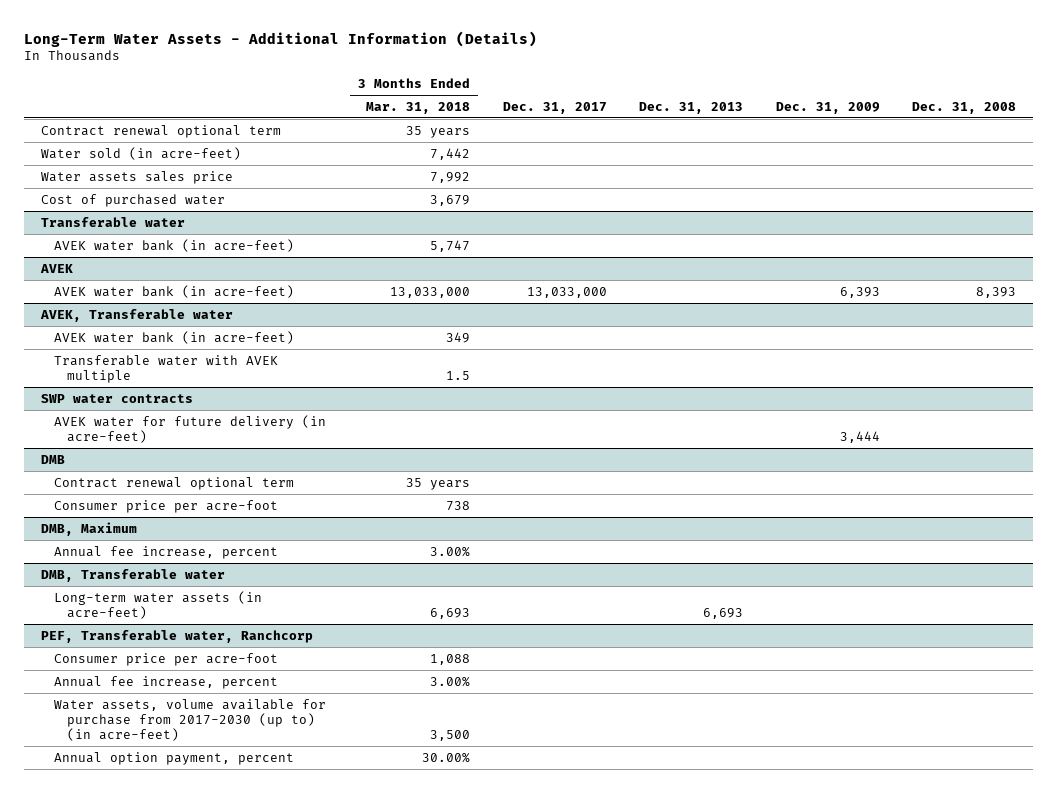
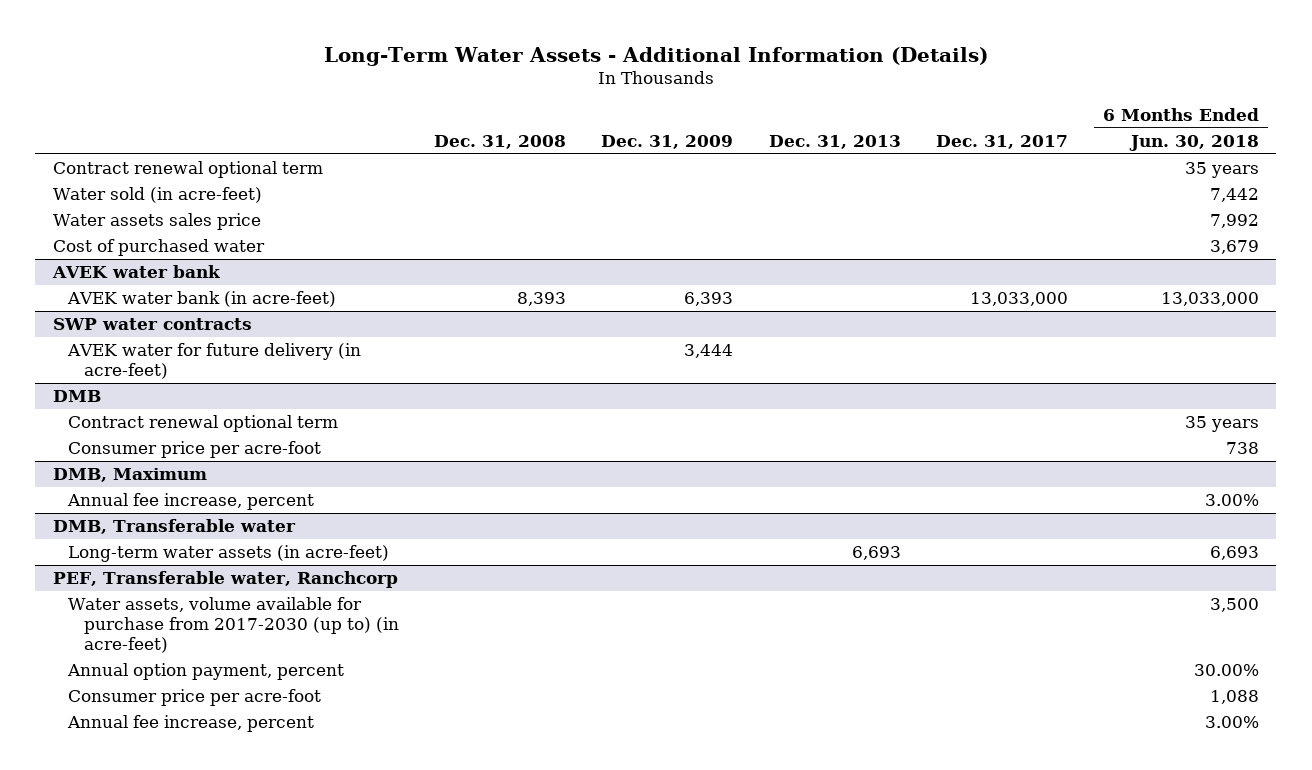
- | 3 Months Ended Mar. 31, 2018 | Dec. 31, 2017 | Dec. 31, 2013 | Dec. 31, 2009 | Dec. 31, 2008
+ | Dec. 31, 2008 | Dec. 31, 2009 | Dec. 31, 2013 | Dec. 31, 2017 | 6 Months Ended Jun. 30, 2018
- Transferable water
- AVEK water bank (in acre-feet) | 5,747 | | | |
- AVEK
+ AVEK water bank
- AVEK, Transferable water
- AVEK water bank (in acre-feet) | 349 | | | |
- Transferable water with AVEK multiple | 1.5 | | | |
@ PEF, Transferable water, Ranchcorp
moved down: Consumer price per acre-foot | | | | | 1,088
moved down: Annual fee increase, percent | | | | | 3.00%

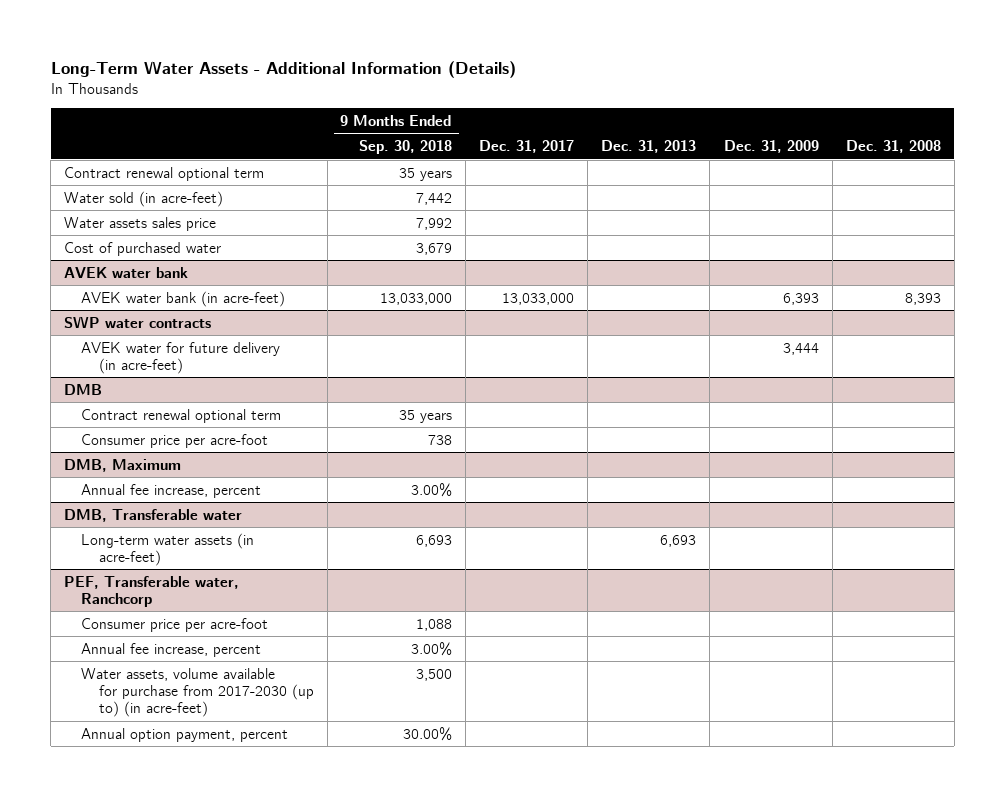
- | Dec. 31, 2008 | Dec. 31, 2009 | Dec. 31, 2013 | Dec. 31, 2017 | 6 Months Ended Jun. 30, 2018
+ | 9 Months Ended Sep. 30, 2018 | Dec. 31, 2017 | Dec. 31, 2013 | Dec. 31, 2009 | Dec. 31, 2008
@ PEF, Transferable water, Ranchcorp
moved down: Water assets, volume available for purchase from 2017-2030 (up to) (in acre-feet) | 3,500 | | | |
moved down: Annual option payment, percent | 30.00% | | | |

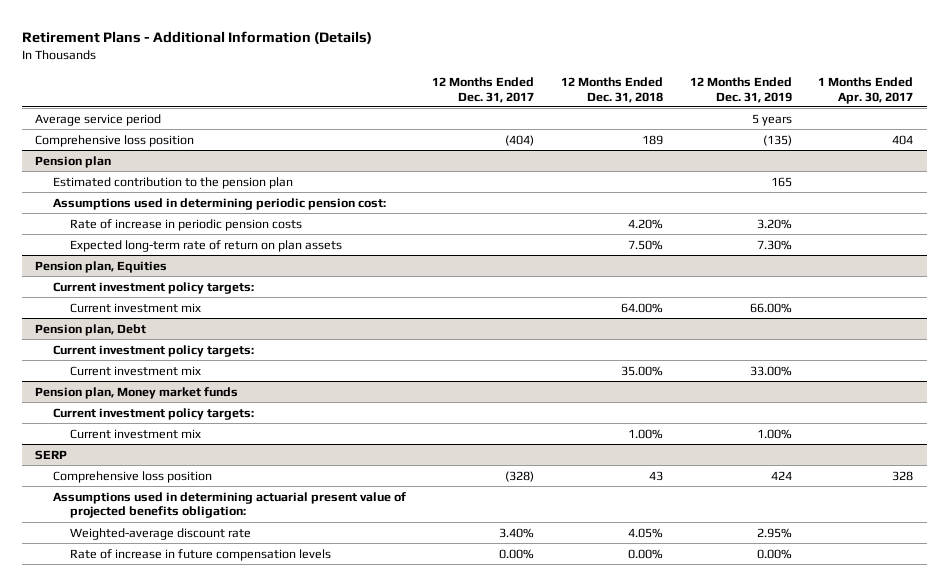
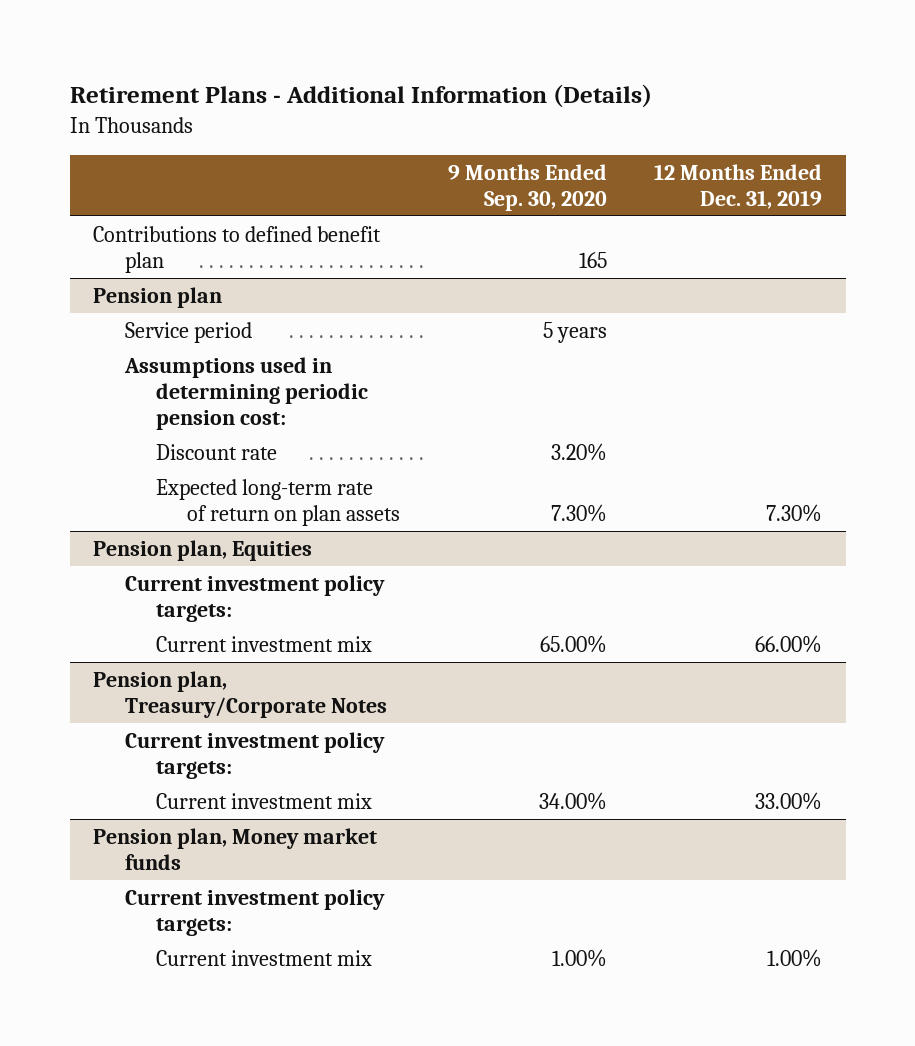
- | 12 Months Ended Dec. 31, 2017 | 12 Months Ended Dec. 31, 2018 | 12 Months Ended Dec. 31, 2019 | 1 Months Ended Apr. 30, 2017
+ | 9 Months Ended Sep. 30, 2020 | 12 Months Ended Dec. 31, 2019
- Average service period | | | 5 years |
- Comprehensive loss position | (404) | 189 | (135) | 404
+ Contributions to defined benefit plan | 165 |
@ Pension plan
- Estimated contribution to the pension plan | | | 165 |
+ Service period | 5 years |
- Rate of increase in periodic pension costs | | 4.20% | 3.20% |
+ Discount rate | 3.20% |
- Pension plan, Debt
+ Pension plan, Treasury/Corporate Notes
- SERP
- Comprehensive loss position | (328) | 43 | 424 | 328
- Assumptions used in determining actuarial present value of projected benefits obligation:
- Weighted-average discount rate | 3.40% | 4.05% | 2.95% |
- Rate of increase in future compensation levels | 0.00% | 0.00% | 0.00% |

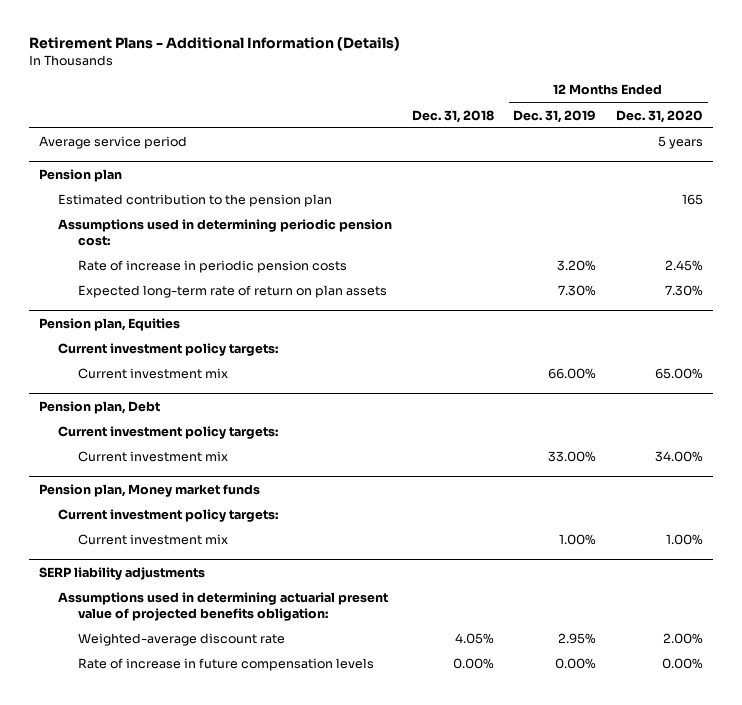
- | 9 Months Ended Sep. 30, 2020 | 12 Months Ended Dec. 31, 2019
+ | Dec. 31, 2018 | 12 Months Ended Dec. 31, 2019 | 12 Months Ended Dec. 31, 2020
- Contributions to defined benefit plan | 165 |
+ Average service period | | | 5 years
@ Pension plan
- Service period | 5 years |
+ Estimated contribution to the pension plan | | | 165
- Discount rate | 3.20% |
+ Rate of increase in periodic pension costs | | 3.20% | 2.45%
- Pension plan, Treasury/Corporate Notes
+ Pension plan, Debt
+ SERP liability adjustments
+ Assumptions used in determining actuarial present value of projected benefits obligation:
+ Weighted-average discount rate | 4.05% | 2.95% | 2.00%
+ Rate of increase in future compensation levels | 0.00% | 0.00% | 0.00%

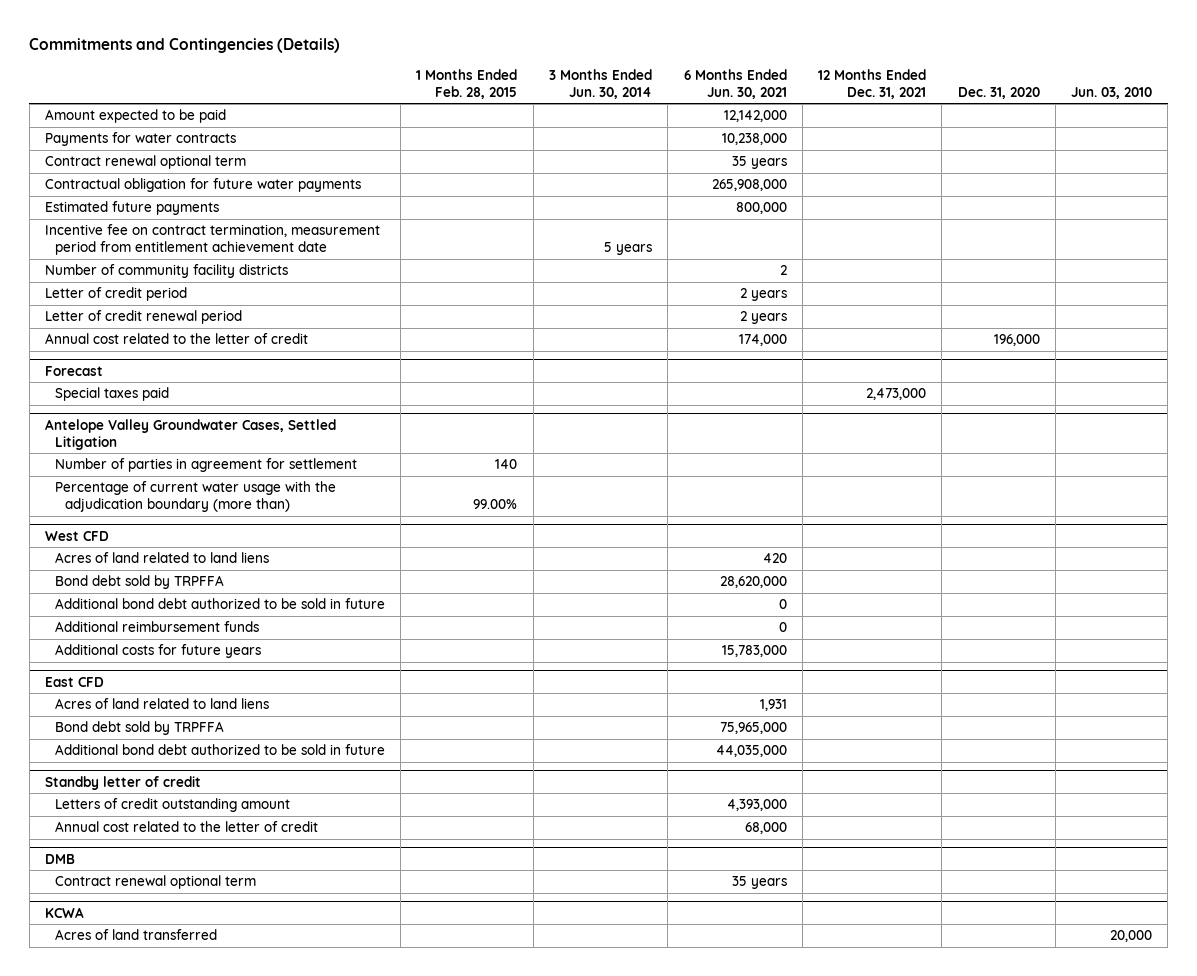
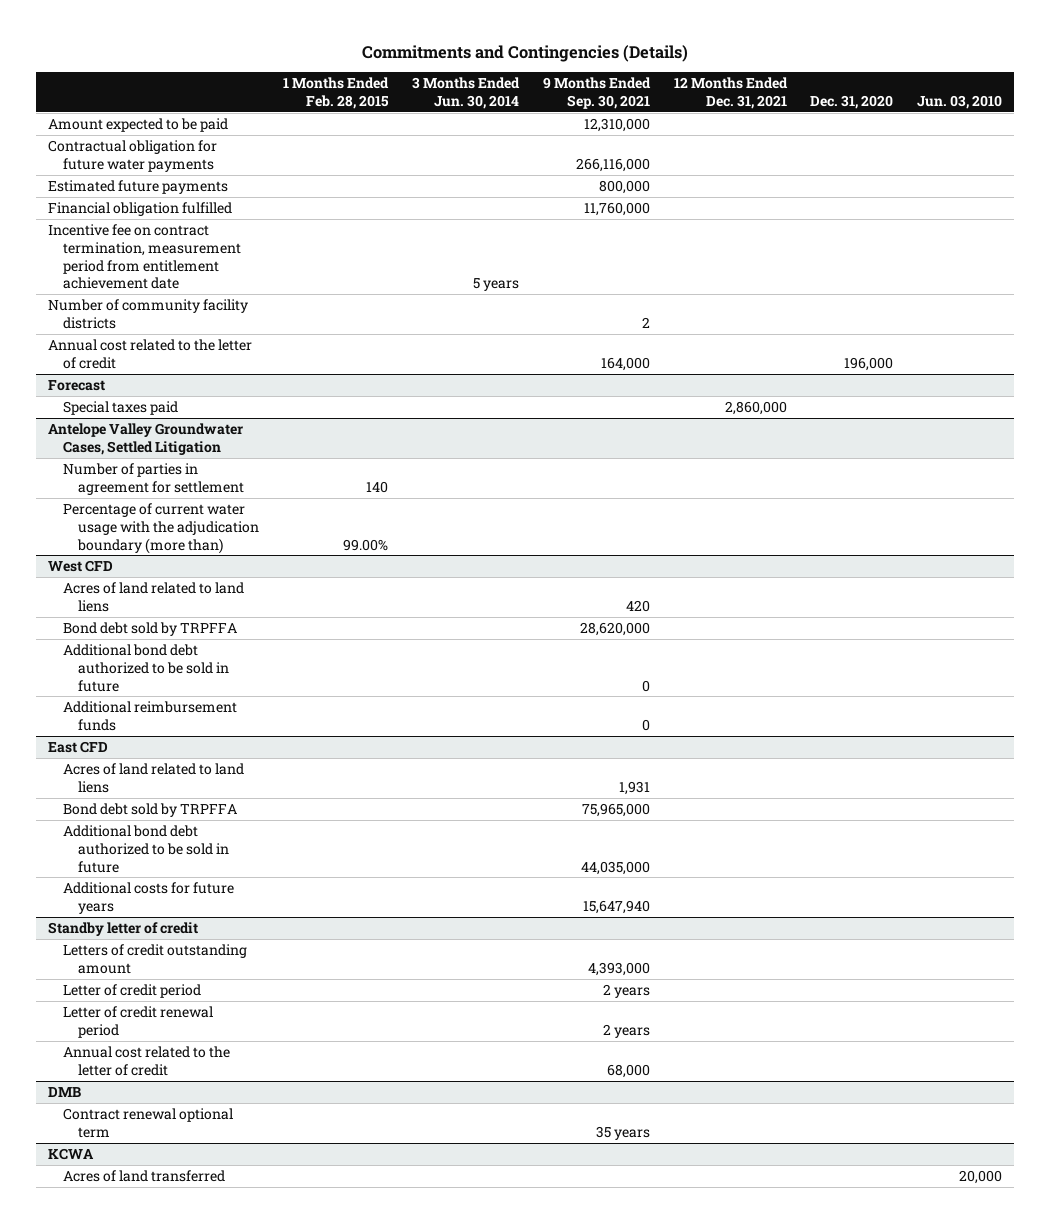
- | 1 Months Ended Feb. 28, 2015 | 3 Months Ended Jun. 30, 2014 | 6 Months Ended Jun. 30, 2021 | 12 Months Ended Dec. 31, 2021 | Dec. 31, 2020 | Jun. 03, 2010
+ | 1 Months Ended Feb. 28, 2015 | 3 Months Ended Jun. 30, 2014 | 9 Months Ended Sep. 30, 2021 | 12 Months Ended Dec. 31, 2021 | Dec. 31, 2020 | Jun. 03, 2010
- Payments for water contracts | | | 10,238,000 | | |
- Contract renewal optional term | | | 35 years | | |
+ Financial obligation fulfilled | | | 11,760,000 | | |
- Letter of credit period | | | 2 years | | |
- Letter of credit renewal period | | | 2 years | | |
@ Forecast
- Special taxes paid | | | | 2,473,000 | |
+ Special taxes paid | | | | 2,860,000 | |
@ West CFD
- Additional costs for future years | | | 15,783,000 | | |
@ East CFD
+ Additional costs for future years | | | 15,647,940 | | |
@ Standby letter of credit
+ Letter of credit period | | | 2 years | | |
+ Letter of credit renewal period | | | 2 years | | |

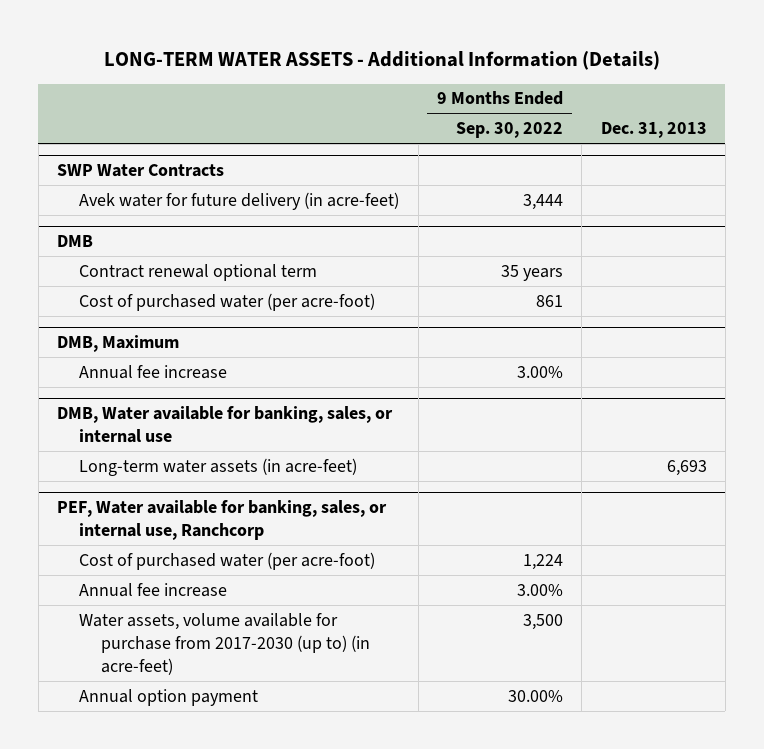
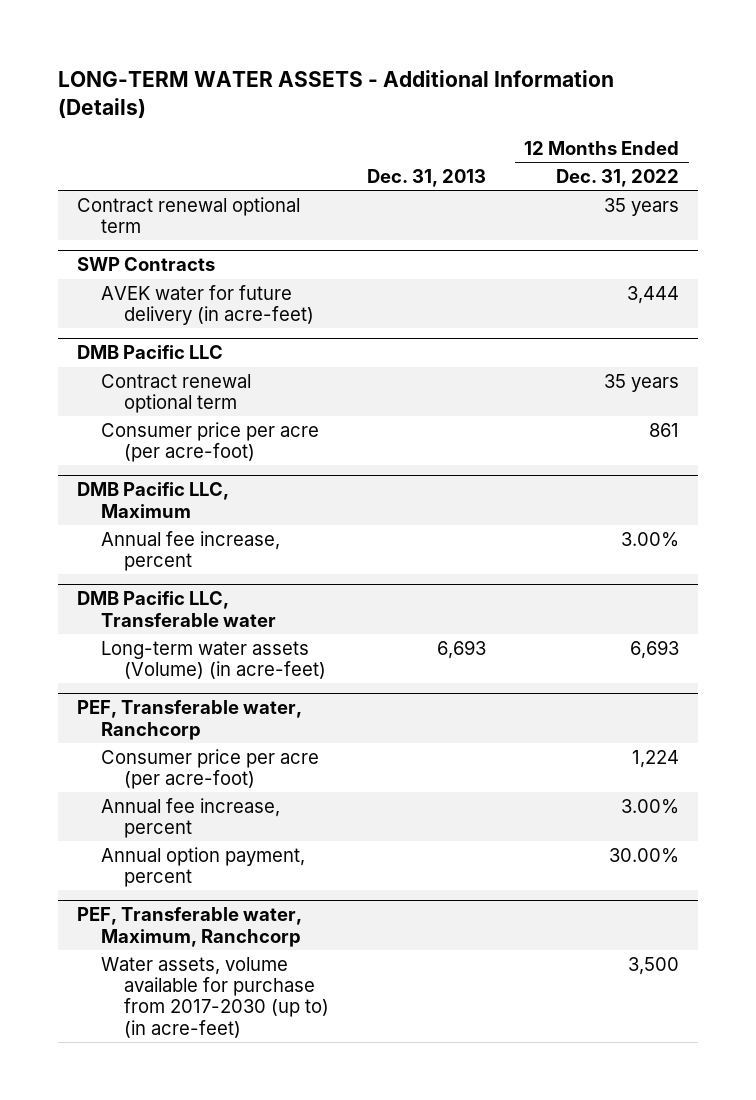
- | 9 Months Ended Sep. 30, 2022 | Dec. 31, 2013
+ | Dec. 31, 2013 | 12 Months Ended Dec. 31, 2022
- SWP Water Contracts
- Avek water for future delivery (in acre-feet) | 3,444 |
- DMB
+ Contract renewal optional term | | 35 years
+ SWP Contracts
+ AVEK water for future delivery (in acre-feet) | | 3,444
+ DMB Pacific LLC
- Cost of purchased water (per acre-foot) | 861 |
- DMB, Maximum
- Annual fee increase | 3.00% |
- DMB, Water available for banking, sales, or internal use
- Long-term water assets (in acre-feet) | | 6,693
- PEF, Water available for banking, sales, or internal use, Ranchcorp
- Cost of purchased water (per acre-foot) | 1,224 |
- Annual fee increase | 3.00% |
- Water assets, volume available for purchase from 2017-2030 (up to) (in acre-feet) | 3,500 |
- Annual option payment | 30.00% |
+ Consumer price per acre (per acre-foot) | | 861
+ DMB Pacific LLC, Maximum
+ Annual fee increase, percent | | 3.00%
+ DMB Pacific LLC, Transferable water
+ Long-term water assets (Volume) (in acre-feet) | 6,693 | 6,693
+ PEF, Transferable water, Ranchcorp
+ Consumer price per acre (per acre-foot) | | 1,224
+ Annual fee increase, percent | | 3.00%
+ Annual option payment, percent | | 30.00%
+ PEF, Transferable water, Maximum, Ranchcorp
+ Water assets, volume available for purchase from 2017-2030 (up to) (in acre-feet) | | 3,500

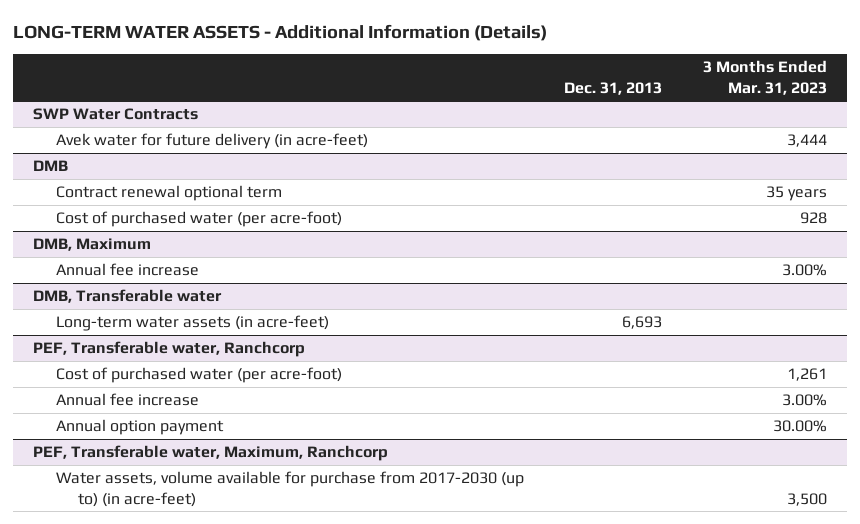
- | Dec. 31, 2013 | 12 Months Ended Dec. 31, 2022
+ | Dec. 31, 2013 | 3 Months Ended Mar. 31, 2023
- Contract renewal optional term | | 35 years
- SWP Contracts
- AVEK water for future delivery (in acre-feet) | | 3,444
- DMB Pacific LLC
+ SWP Water Contracts
+ Avek water for future delivery (in acre-feet) | | 3,444
+ DMB
- Consumer price per acre (per acre-foot) | | 861
- DMB Pacific LLC, Maximum
- Annual fee increase, percent | | 3.00%
- DMB Pacific LLC, Transferable water
- Long-term water assets (Volume) (in acre-feet) | 6,693 | 6,693
+ Cost of purchased water (per acre-foot) | | 928
+ DMB, Maximum
+ Annual fee increase | | 3.00%
+ DMB, Transferable water
+ Long-term water assets (in acre-feet) | 6,693 |
@ PEF, Transferable water, Ranchcorp
- Consumer price per acre (per acre-foot) | | 1,224
- Annual fee increase, percent | | 3.00%
- Annual option payment, percent | | 30.00%
+ Cost of purchased water (per acre-foot) | | 1,261
+ Annual fee increase | | 3.00%
+ Annual option payment | | 30.00%

